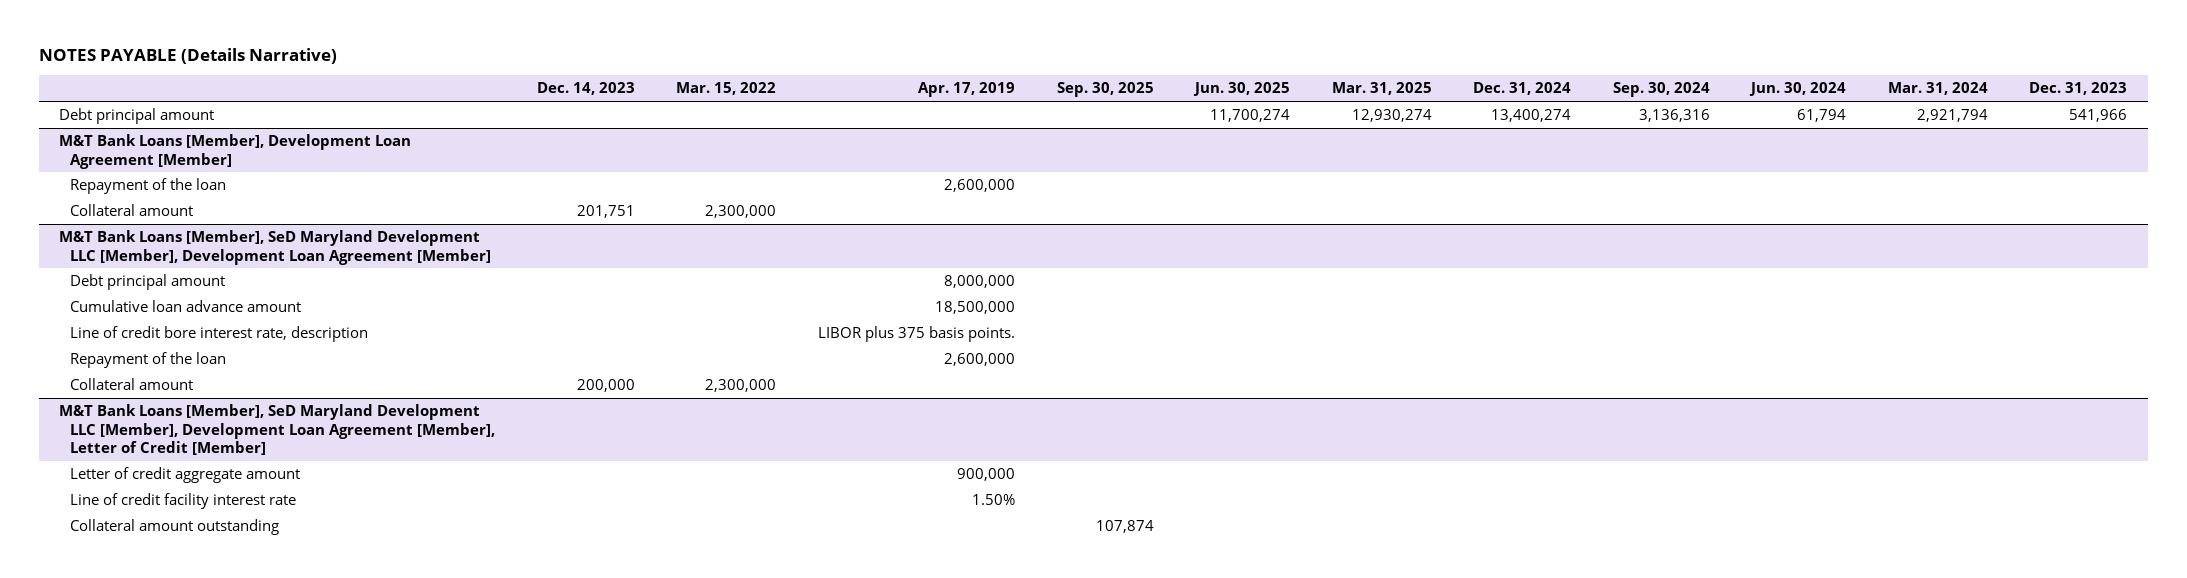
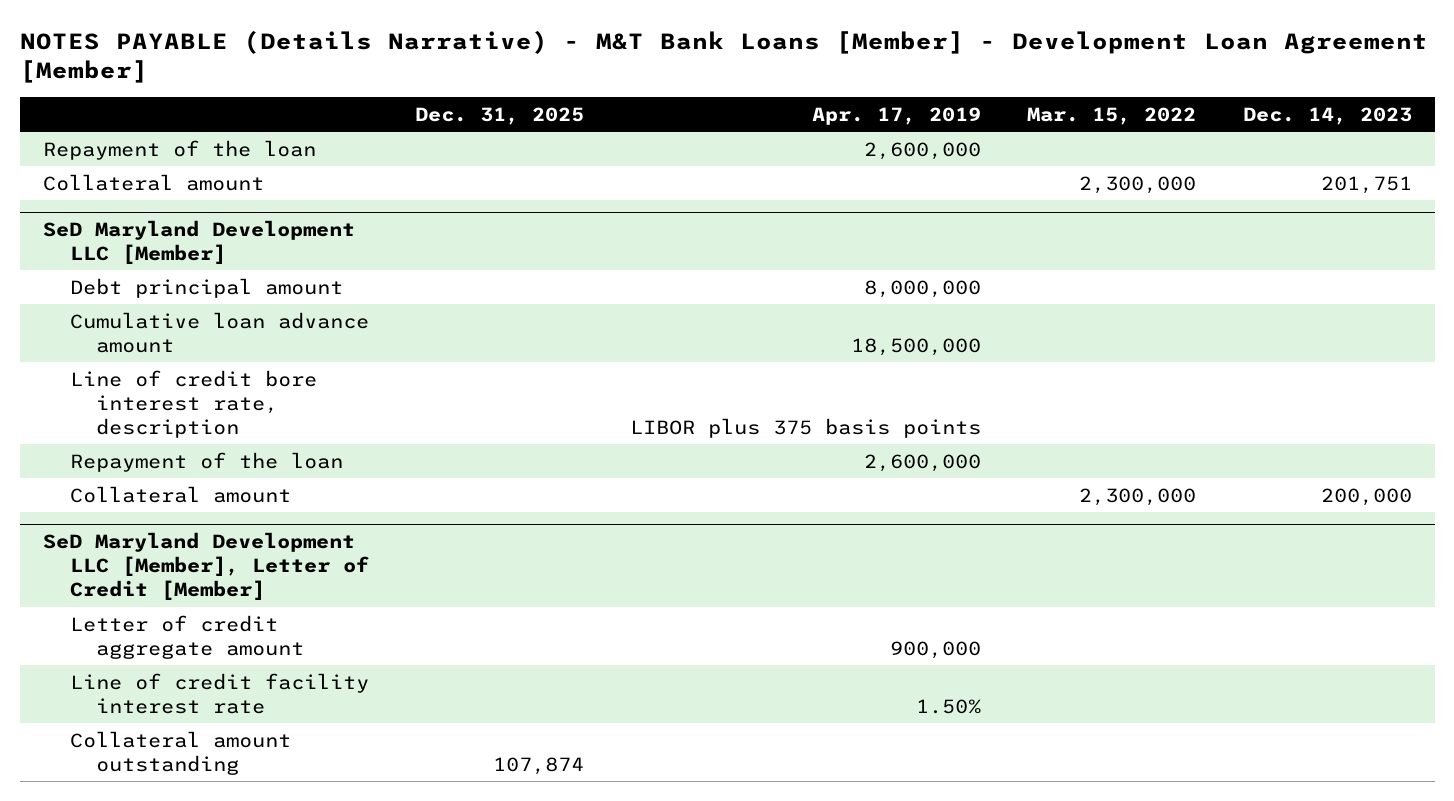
- NOTES PAYABLE (Details Narrative)
+ NOTES PAYABLE (Details Narrative) - M&T Bank Loans [Member] - Development Loan Agreement [Member]
- | Dec. 14, 2023 | Mar. 15, 2022 | Apr. 17, 2019 | Sep. 30, 2025 | Jun. 30, 2025 | Mar. 31, 2025 | Dec. 31, 2024 | Sep. 30, 2024 | Jun. 30, 2024 | Mar. 31, 2024 | Dec. 31, 2023
+ | Dec. 31, 2025 | Apr. 17, 2019 | Mar. 15, 2022 | Dec. 14, 2023
- Debt principal amount | | | | | 11,700,274 | 12,930,274 | 13,400,274 | 3,136,316 | 61,794 | 2,921,794 | 541,966
- M&T Bank Loans [Member], Development Loan Agreement [Member]
- M&T Bank Loans [Member], SeD Maryland Development LLC [Member], Development Loan Agreement [Member]
+ SeD Maryland Development LLC [Member]
- Line of credit bore interest rate, description | | | LIBOR plus 375 basis points. | | | | | | | |
+ Line of credit bore interest rate, description | | LIBOR plus 375 basis points | |
- M&T Bank Loans [Member], SeD Maryland Development LLC [Member], Development Loan Agreement [Member], Letter of Credit [Member]
+ SeD Maryland Development LLC [Member], Letter of Credit [Member]

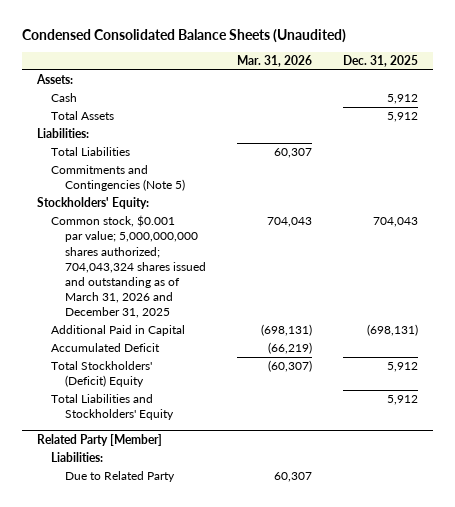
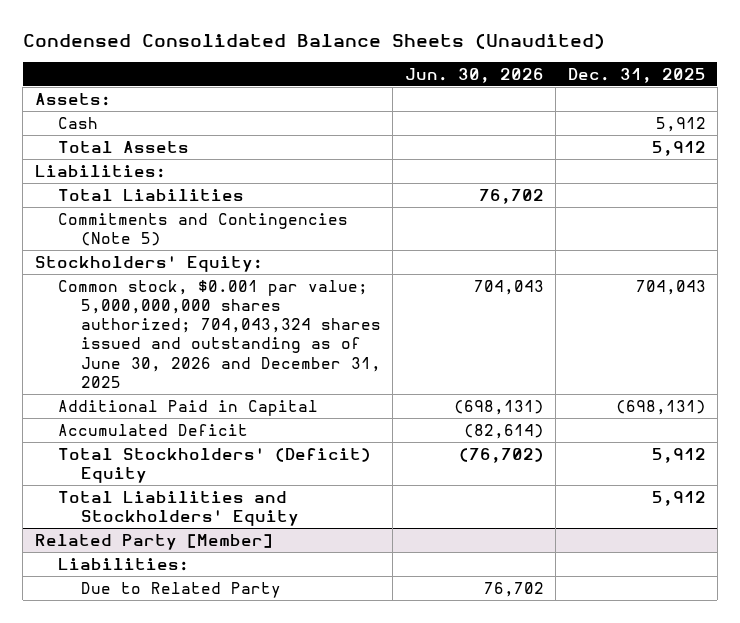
- | Mar. 31, 2026 | Dec. 31, 2025
+ | Jun. 30, 2026 | Dec. 31, 2025
- Common stock, $0.001 par value; 5,000,000,000 shares authorized; 704,043,324 shares issued and outstanding as of March 31, 2026 and December 31, 2025 | 704,043 | 704,043
+ Common stock, $0.001 par value; 5,000,000,000 shares authorized; 704,043,324 shares issued and outstanding as of June 30, 2026 and December 31, 2025 | 704,043 | 704,043

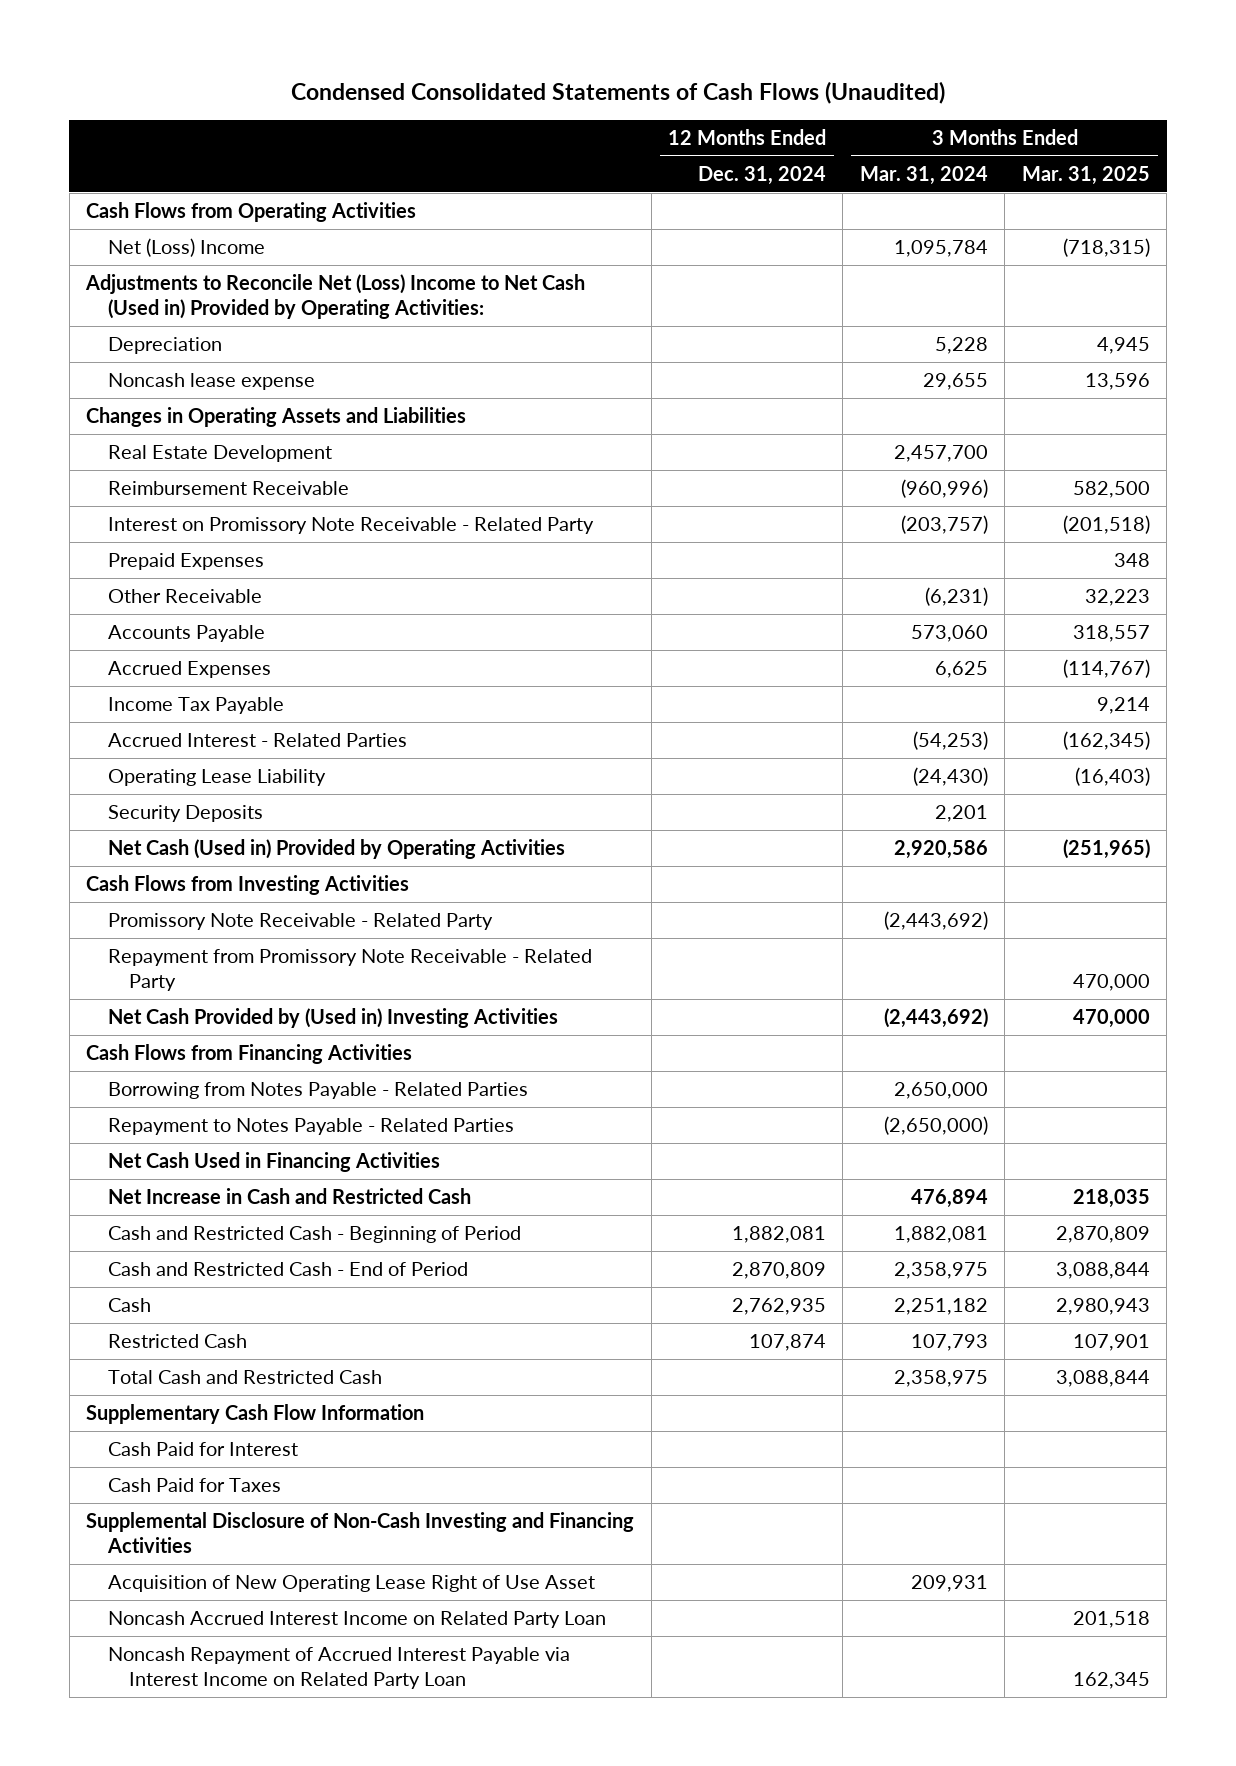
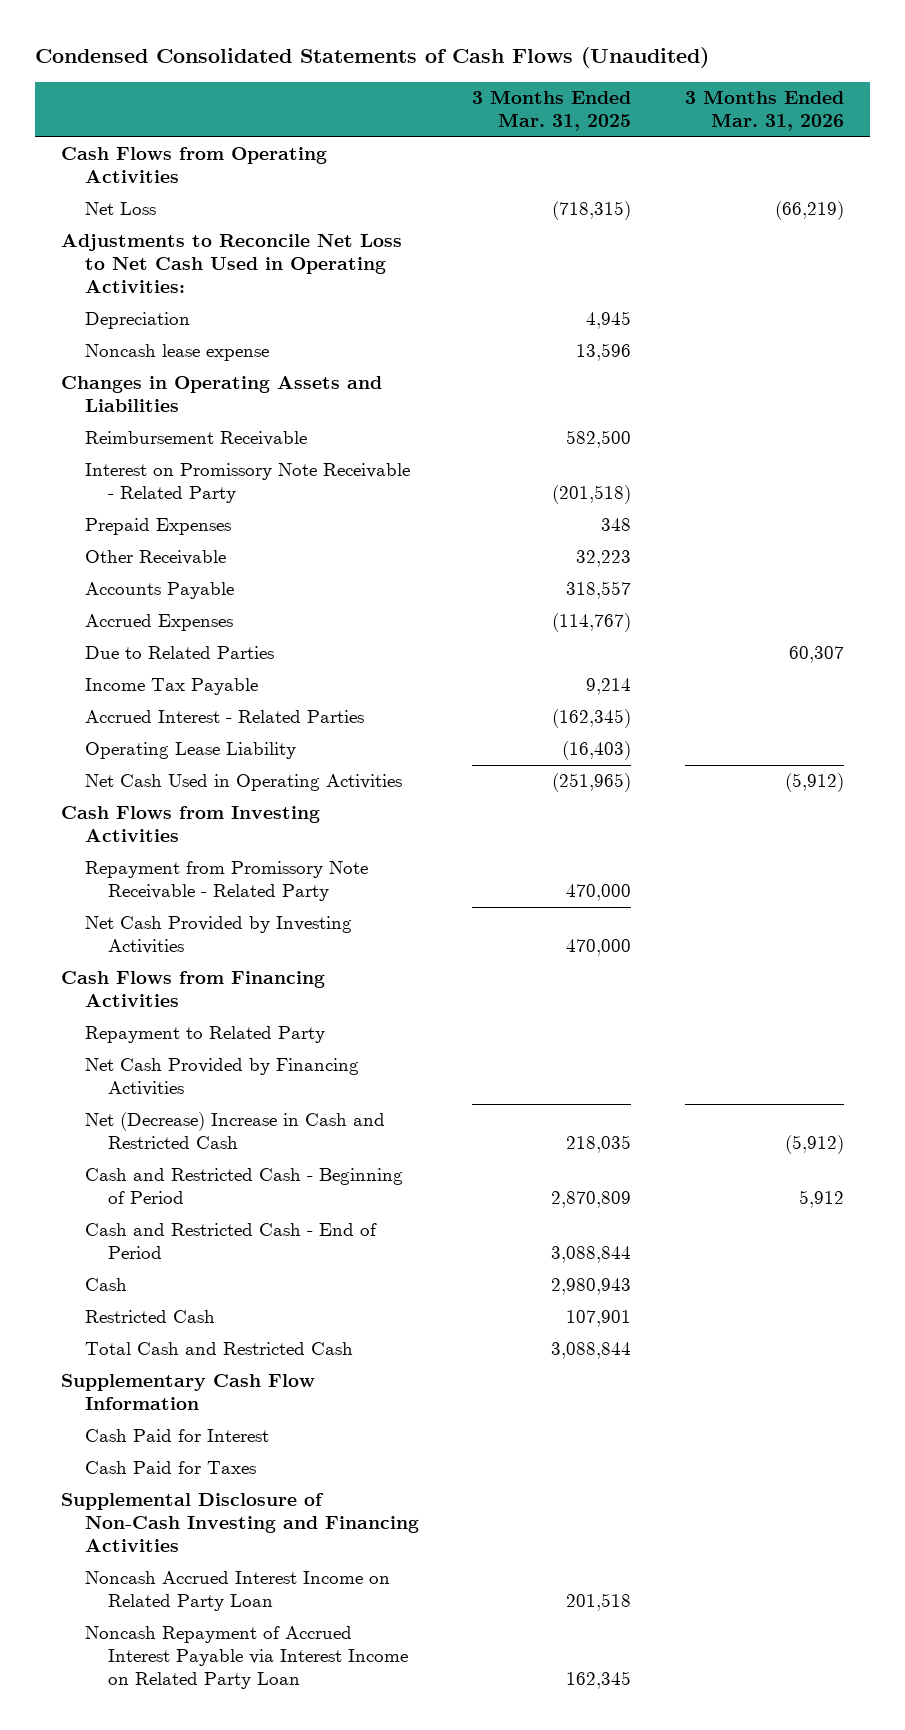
- | 12 Months Ended Dec. 31, 2024 | 3 Months Ended Mar. 31, 2024 | 3 Months Ended Mar. 31, 2025
+ | 3 Months Ended Mar. 31, 2025 | 3 Months Ended Mar. 31, 2026
- Net (Loss) Income | | 1,095,784 | (718,315)
- Adjustments to Reconcile Net (Loss) Income to Net Cash (Used in) Provided by Operating Activities:
+ Net Loss | (718,315) | (66,219)
+ Adjustments to Reconcile Net Loss to Net Cash Used in Operating Activities:
- Real Estate Development | | 2,457,700 |
+ Due to Related Parties | | 60,307
- Security Deposits | | 2,201 |
- Net Cash (Used in) Provided by Operating Activities | | 2,920,586 | (251,965)
+ Net Cash Used in Operating Activities | (251,965) | (5,912)
- Promissory Note Receivable - Related Party | | (2,443,692) |
- Net Cash Provided by (Used in) Investing Activities | | (2,443,692) | 470,000
+ Net Cash Provided by Investing Activities | 470,000 |
- Borrowing from Notes Payable - Related Parties | | 2,650,000 |
- Repayment to Notes Payable - Related Parties | | (2,650,000) |
- Net Cash Used in Financing Activities
- Net Increase in Cash and Restricted Cash | | 476,894 | 218,035
+ Repayment to Related Party
+ Net Cash Provided by Financing Activities
+ Net (Decrease) Increase in Cash and Restricted Cash | 218,035 | (5,912)
- Acquisition of New Operating Lease Right of Use Asset | | 209,931 |

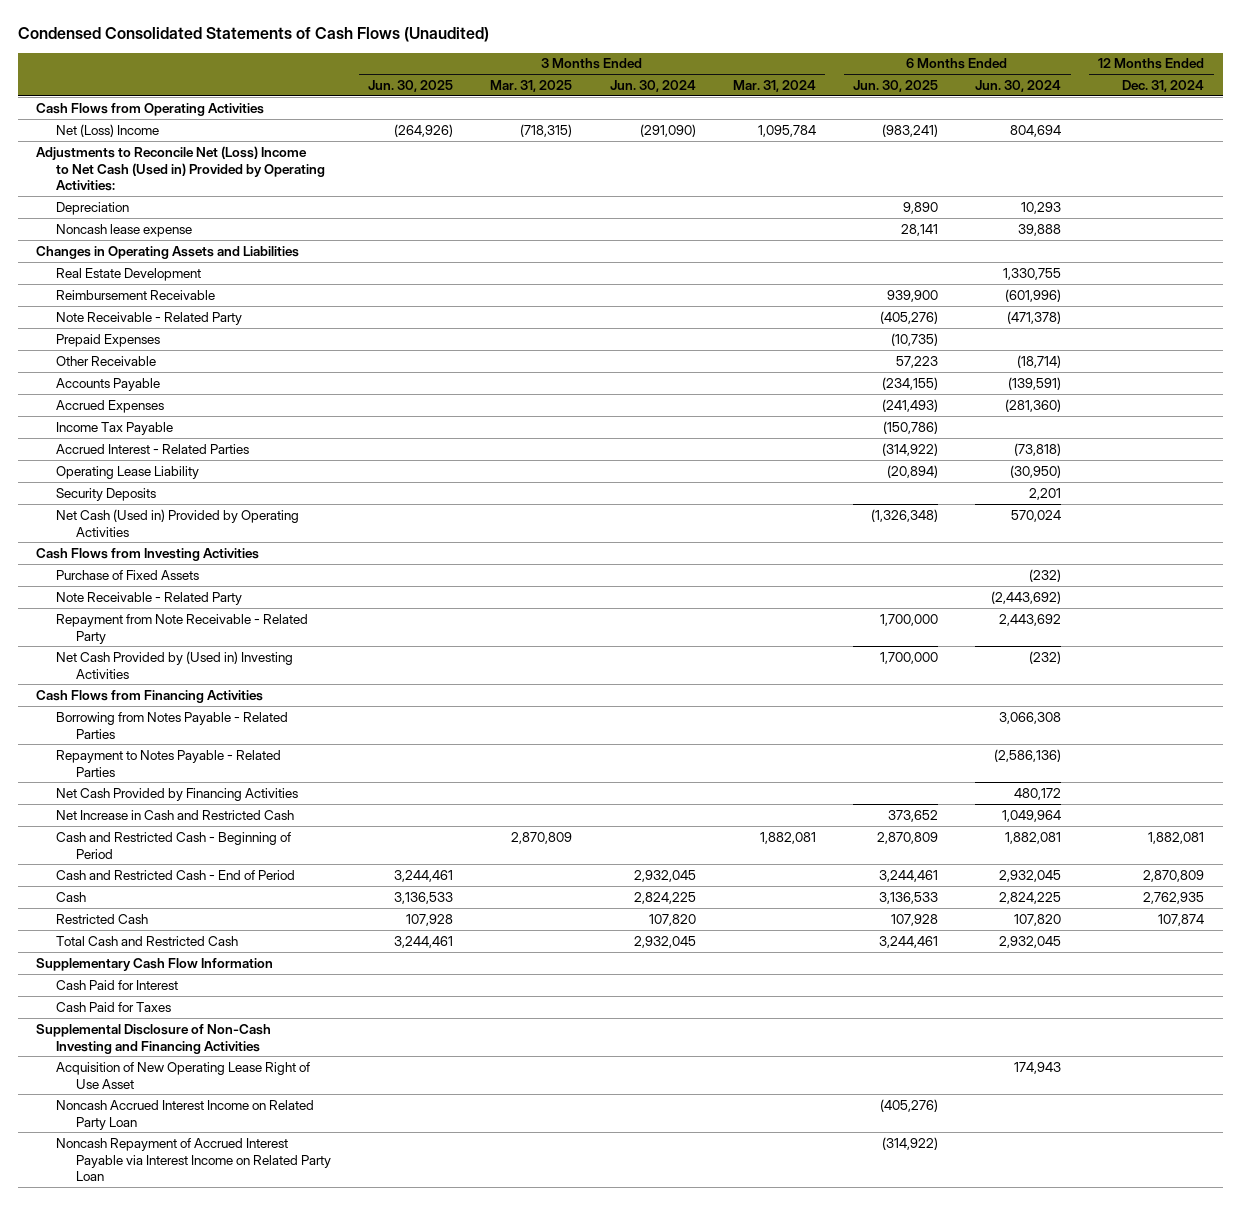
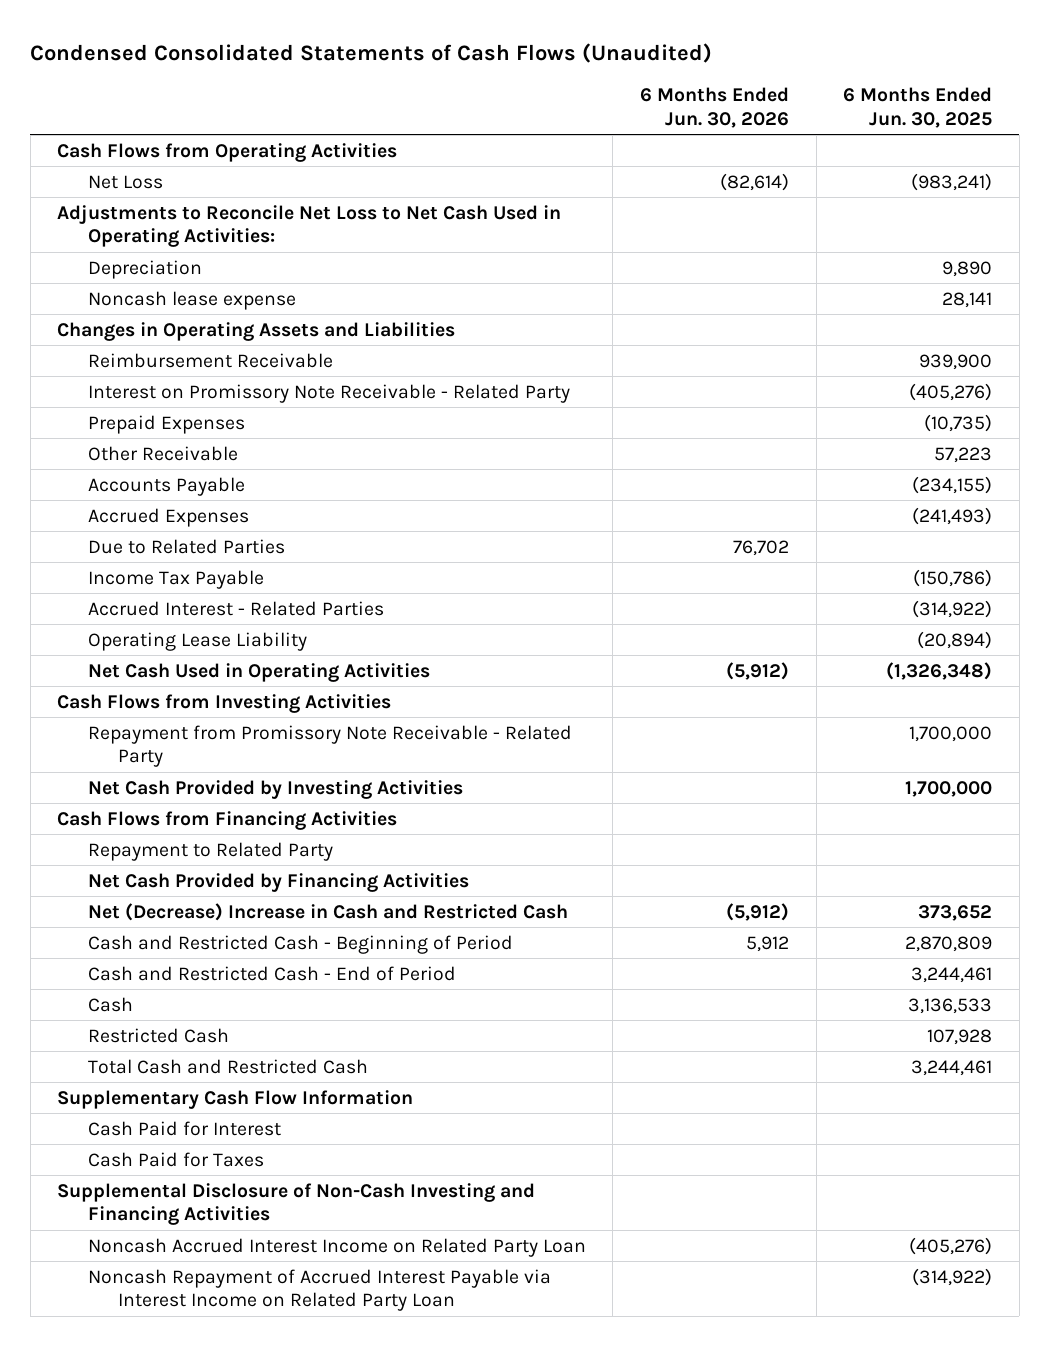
- | 3 Months Ended Jun. 30, 2025 | 3 Months Ended Mar. 31, 2025 | 3 Months Ended Jun. 30, 2024 | 3 Months Ended Mar. 31, 2024 | 6 Months Ended Jun. 30, 2025 | 6 Months Ended Jun. 30, 2024 | 12 Months Ended Dec. 31, 2024
+ | 6 Months Ended Jun. 30, 2026 | 6 Months Ended Jun. 30, 2025
- Net (Loss) Income | (264,926) | (718,315) | (291,090) | 1,095,784 | (983,241) | 804,694 |
- Adjustments to Reconcile Net (Loss) Income to Net Cash (Used in) Provided by Operating Activities:
+ Net Loss | (82,614) | (983,241)
+ Adjustments to Reconcile Net Loss to Net Cash Used in Operating Activities:
- Real Estate Development | | | | | | 1,330,755 |
- Note Receivable - Related Party | | | | | (405,276) | (471,378) |
+ Interest on Promissory Note Receivable - Related Party | | (405,276)
+ Due to Related Parties | 76,702 |
- Security Deposits | | | | | | 2,201 |
- Net Cash (Used in) Provided by Operating Activities | | | | | (1,326,348) | 570,024 |
+ Net Cash Used in Operating Activities | (5,912) | (1,326,348)
- Purchase of Fixed Assets | | | | | | (232) |
- Note Receivable - Related Party | | | | | | (2,443,692) |
- Repayment from Note Receivable - Related Party | | | | | 1,700,000 | 2,443,692 |
- Net Cash Provided by (Used in) Investing Activities | | | | | 1,700,000 | (232) |
+ Repayment from Promissory Note Receivable - Related Party | | 1,700,000
+ Net Cash Provided by Investing Activities | | 1,700,000
- Borrowing from Notes Payable - Related Parties | | | | | | 3,066,308 |
- Repayment to Notes Payable - Related Parties | | | | | | (2,586,136) |
+ Repayment to Related Party
- Net Increase in Cash and Restricted Cash | | | | | 373,652 | 1,049,964 |
+ Net (Decrease) Increase in Cash and Restricted Cash | (5,912) | 373,652
- Acquisition of New Operating Lease Right of Use Asset | | | | | | 174,943 |

